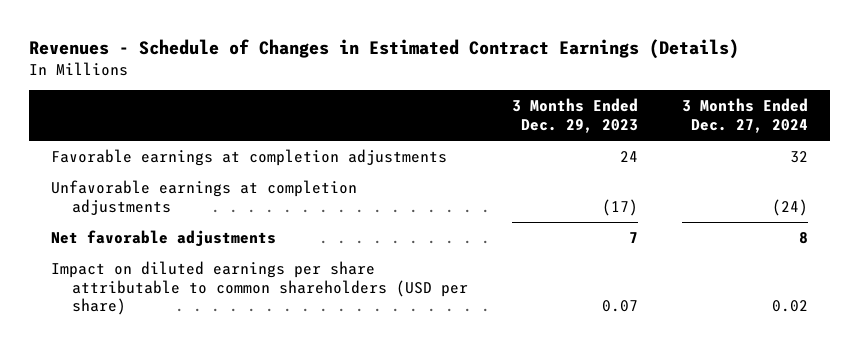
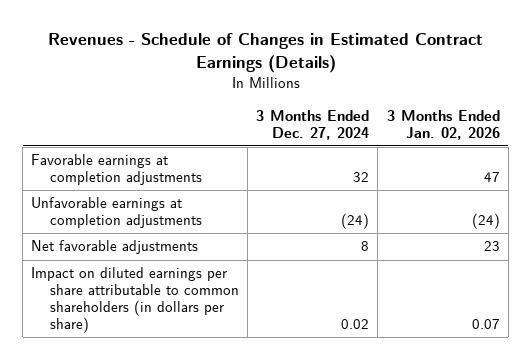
- | 3 Months Ended Dec. 29, 2023 | 3 Months Ended Dec. 27, 2024
+ | 3 Months Ended Dec. 27, 2024 | 3 Months Ended Jan. 02, 2026
- Impact on diluted earnings per share attributable to common shareholders (USD per share) | 0.07 | 0.02
+ Impact on diluted earnings per share attributable to common shareholders (in dollars per share) | 0.02 | 0.07

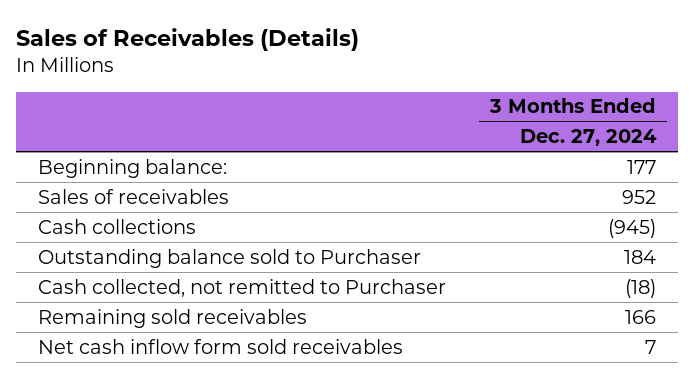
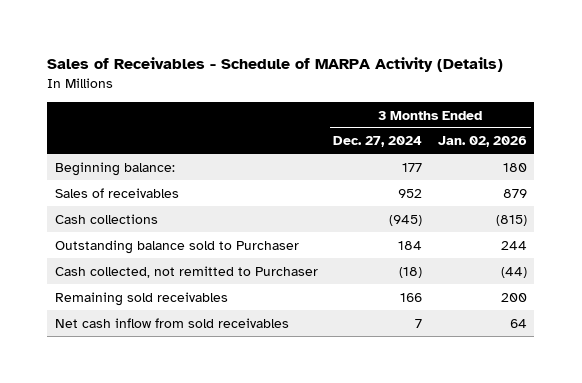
- Sales of Receivables (Details)
+ Sales of Receivables - Schedule of MARPA Activity (Details)
- | 3 Months Ended Dec. 27, 2024
+ | 3 Months Ended Dec. 27, 2024 | 3 Months Ended Jan. 02, 2026
- Net cash inflow form sold receivables | 7
+ Net cash inflow from sold receivables | 7 | 64

